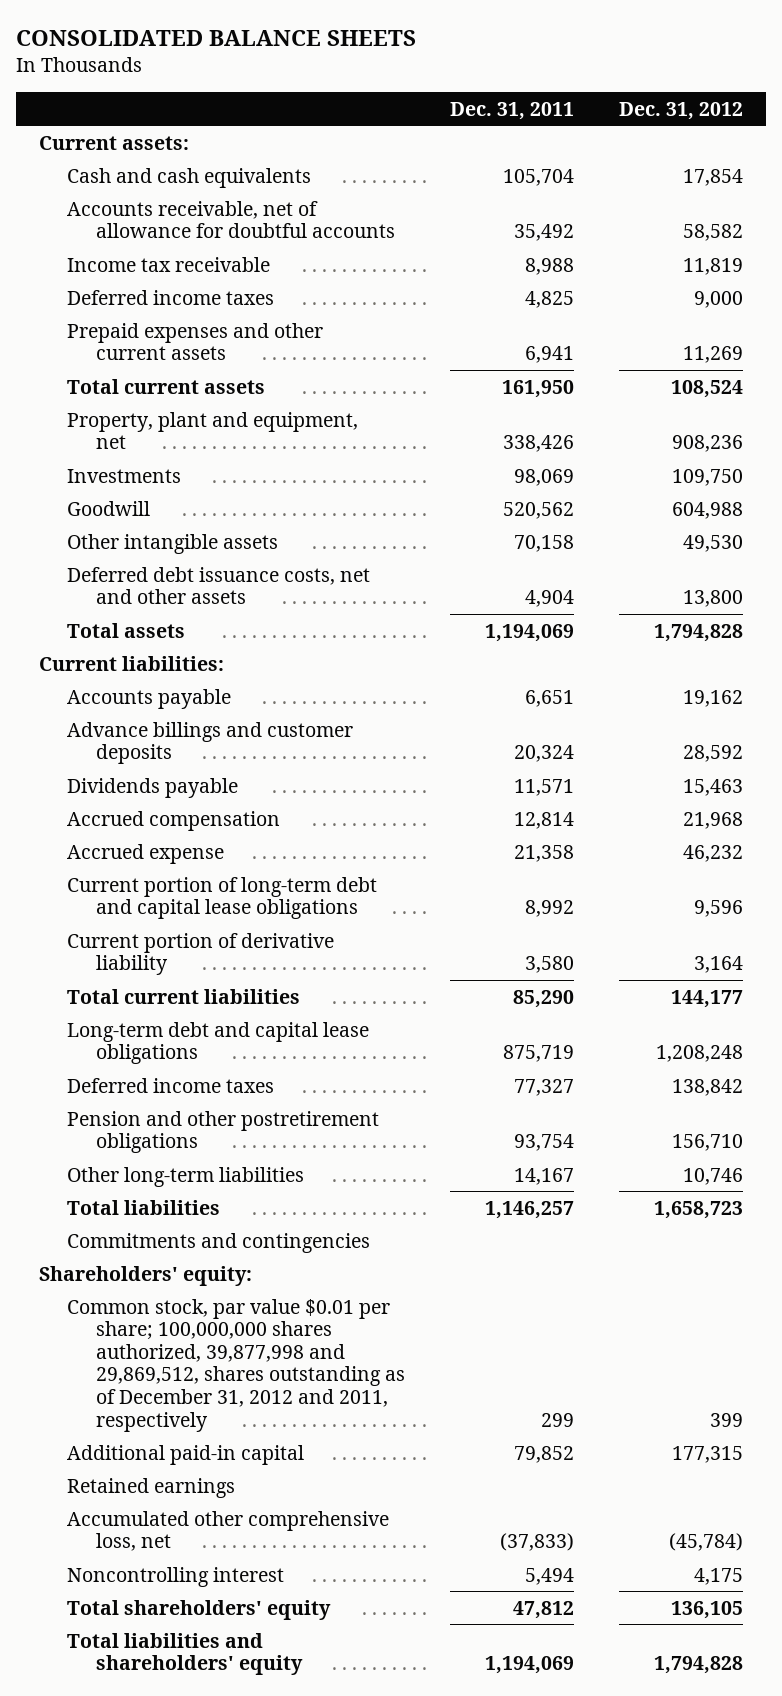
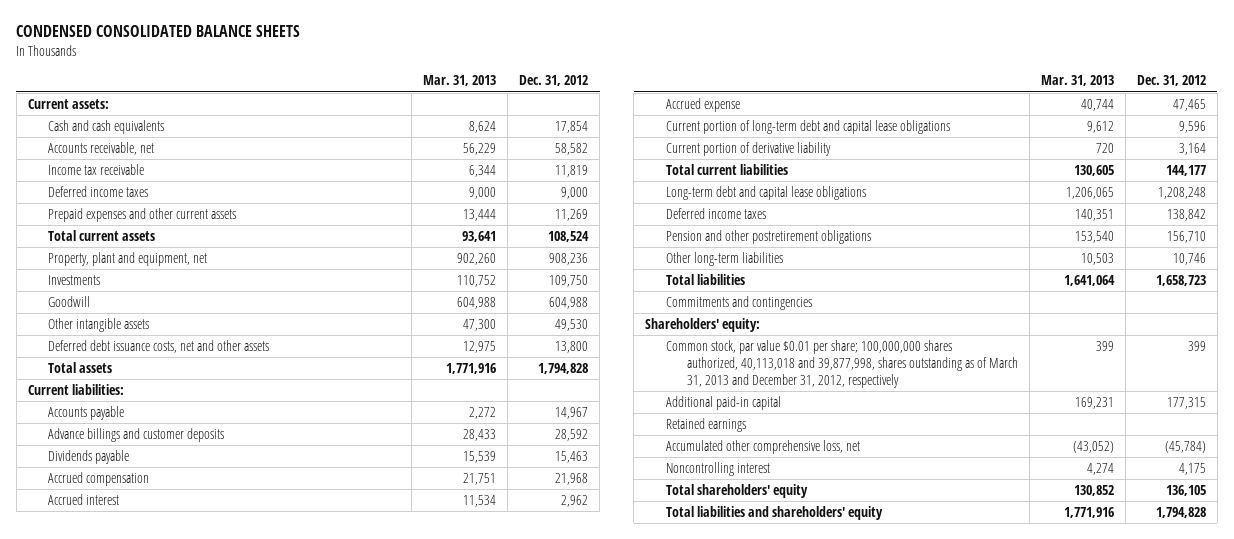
- CONSOLIDATED BALANCE SHEETS
+ CONDENSED CONSOLIDATED BALANCE SHEETS
- | Dec. 31, 2011 | Dec. 31, 2012
+ | Mar. 31, 2013 | Dec. 31, 2012
- Accounts receivable, net of allowance for doubtful accounts | 35,492 | 58,582
+ Accounts receivable, net | 56,229 | 58,582
- Accounts payable | 6,651 | 19,162
+ Accounts payable | 2,272 | 14,967
- Accrued expense | 21,358 | 46,232
+ Accrued interest | 11,534 | 2,962
+ Accrued expense | 40,744 | 47,465
- Common stock, par value $0.01 per share; 100,000,000 shares authorized, 39,877,998 and 29,869,512, shares outstanding as of December 31, 2012 and 2011, respectively | 299 | 399
+ Common stock, par value $0.01 per share; 100,000,000 shares authorized, 40,113,018 and 39,877,998, shares outstanding as of March 31, 2013 and December 31, 2012, respectively | 399 | 399

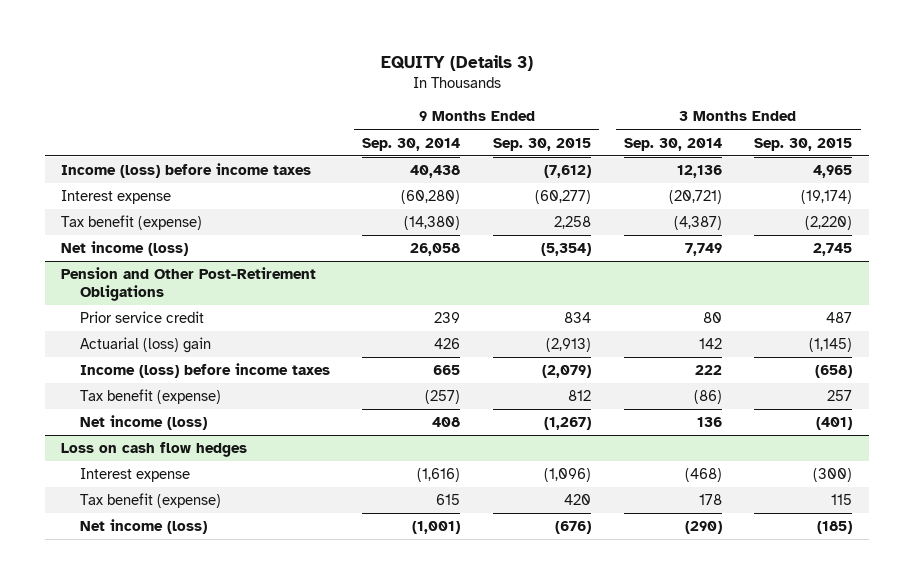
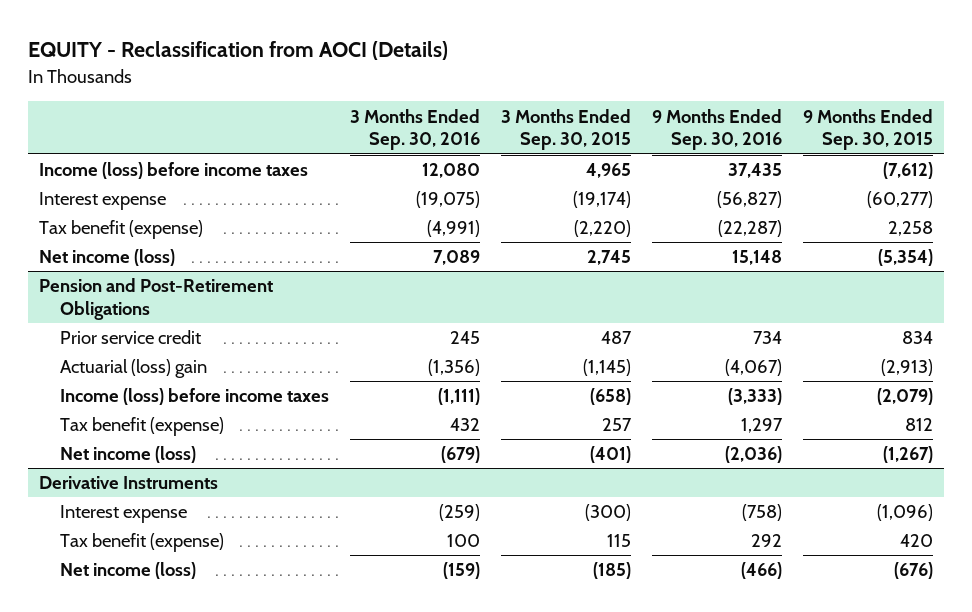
- EQUITY (Details 3)
+ EQUITY - Reclassification from AOCI (Details)
- | 9 Months Ended Sep. 30, 2014 | 9 Months Ended Sep. 30, 2015 | 3 Months Ended Sep. 30, 2014 | 3 Months Ended Sep. 30, 2015
+ | 3 Months Ended Sep. 30, 2016 | 3 Months Ended Sep. 30, 2015 | 9 Months Ended Sep. 30, 2016 | 9 Months Ended Sep. 30, 2015
- Pension and Other Post-Retirement Obligations
+ Pension and Post-Retirement Obligations
- Loss on cash flow hedges
+ Derivative Instruments

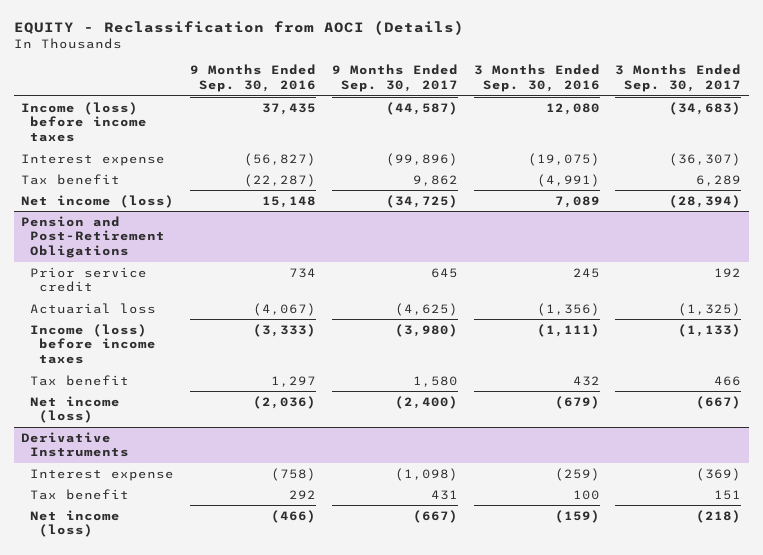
- | 3 Months Ended Sep. 30, 2016 | 3 Months Ended Sep. 30, 2015 | 9 Months Ended Sep. 30, 2016 | 9 Months Ended Sep. 30, 2015
+ | 9 Months Ended Sep. 30, 2016 | 9 Months Ended Sep. 30, 2017 | 3 Months Ended Sep. 30, 2016 | 3 Months Ended Sep. 30, 2017
- Tax benefit (expense) | (4,991) | (2,220) | (22,287) | 2,258
+ Tax benefit | (22,287) | 9,862 | (4,991) | 6,289
@ Pension and Post-Retirement Obligations
- Actuarial (loss) gain | (1,356) | (1,145) | (4,067) | (2,913)
+ Actuarial loss | (4,067) | (4,625) | (1,356) | (1,325)
- Tax benefit (expense) | 432 | 257 | 1,297 | 812
+ Tax benefit | 1,297 | 1,580 | 432 | 466
@ Derivative Instruments
- Tax benefit (expense) | 100 | 115 | 292 | 420
+ Tax benefit | 292 | 431 | 100 | 151

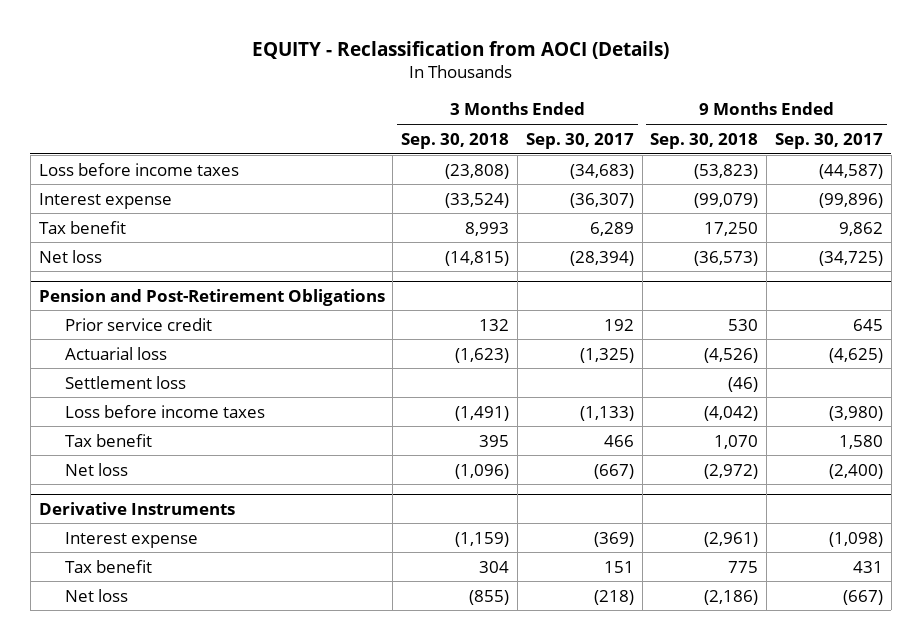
- | 9 Months Ended Sep. 30, 2016 | 9 Months Ended Sep. 30, 2017 | 3 Months Ended Sep. 30, 2016 | 3 Months Ended Sep. 30, 2017
+ | 3 Months Ended Sep. 30, 2018 | 3 Months Ended Sep. 30, 2017 | 9 Months Ended Sep. 30, 2018 | 9 Months Ended Sep. 30, 2017
- Income (loss) before income taxes | 37,435 | (44,587) | 12,080 | (34,683)
+ Loss before income taxes | (23,808) | (34,683) | (53,823) | (44,587)
- Net income (loss) | 15,148 | (34,725) | 7,089 | (28,394)
+ Net loss | (14,815) | (28,394) | (36,573) | (34,725)
@ Pension and Post-Retirement Obligations
- Income (loss) before income taxes | (3,333) | (3,980) | (1,111) | (1,133)
+ Settlement loss | | | (46) |
+ Loss before income taxes | (1,491) | (1,133) | (4,042) | (3,980)
- Net income (loss) | (2,036) | (2,400) | (679) | (667)
+ Net loss | (1,096) | (667) | (2,972) | (2,400)
@ Derivative Instruments
- Net income (loss) | (466) | (667) | (159) | (218)
+ Net loss | (855) | (218) | (2,186) | (667)

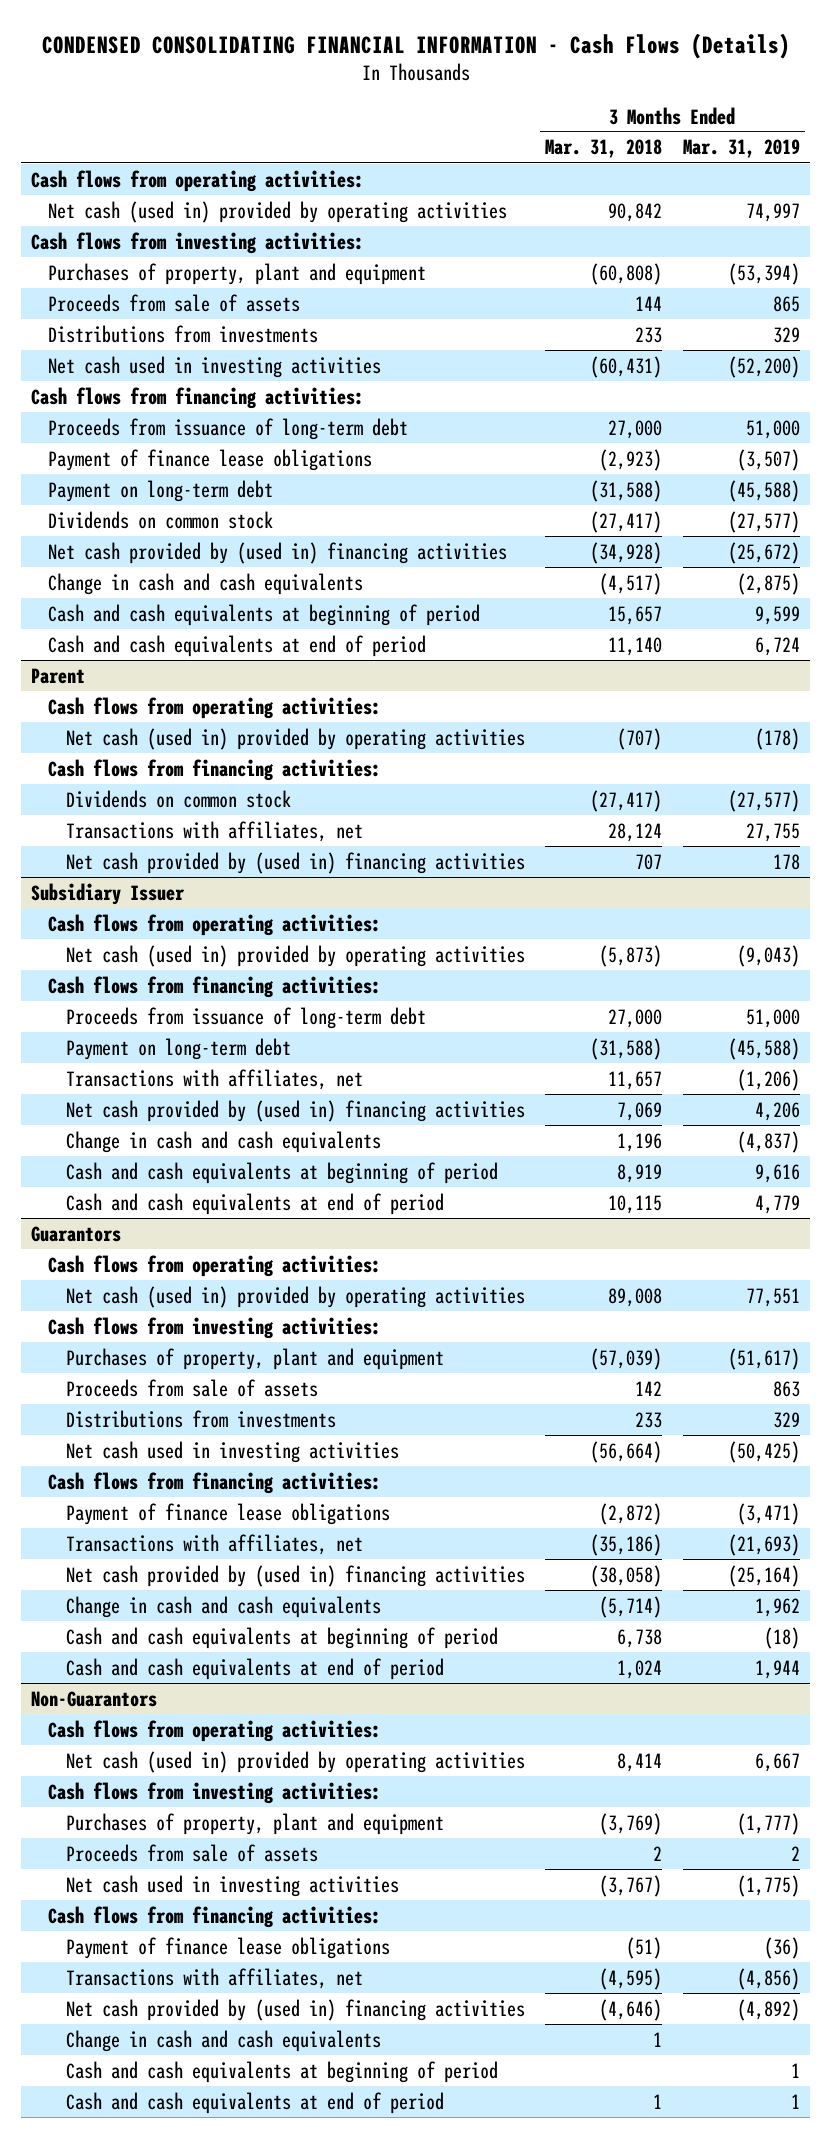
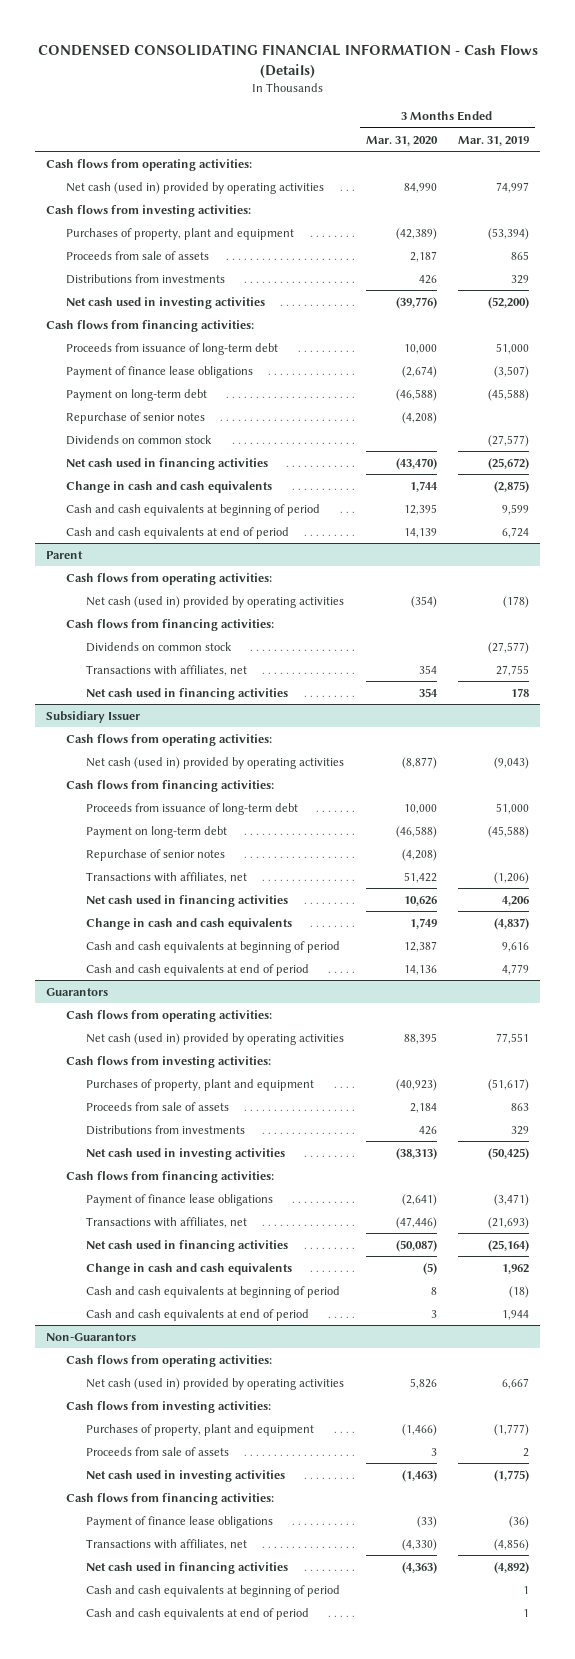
- | 3 Months Ended Mar. 31, 2018 | 3 Months Ended Mar. 31, 2019
+ | 3 Months Ended Mar. 31, 2020 | 3 Months Ended Mar. 31, 2019
+ Repurchase of senior notes | (4,208) |
- Net cash provided by (used in) financing activities | (34,928) | (25,672)
+ Net cash used in financing activities | (43,470) | (25,672)
@ Parent
- Net cash provided by (used in) financing activities | 707 | 178
+ Net cash used in financing activities | 354 | 178
@ Subsidiary Issuer
+ Repurchase of senior notes | (4,208) |
- Net cash provided by (used in) financing activities | 7,069 | 4,206
+ Net cash used in financing activities | 10,626 | 4,206
@ Guarantors
- Net cash provided by (used in) financing activities | (38,058) | (25,164)
+ Net cash used in financing activities | (50,087) | (25,164)
@ Non-Guarantors
- Net cash provided by (used in) financing activities | (4,646) | (4,892)
- Change in cash and cash equivalents | 1 |
+ Net cash used in financing activities | (4,363) | (4,892)

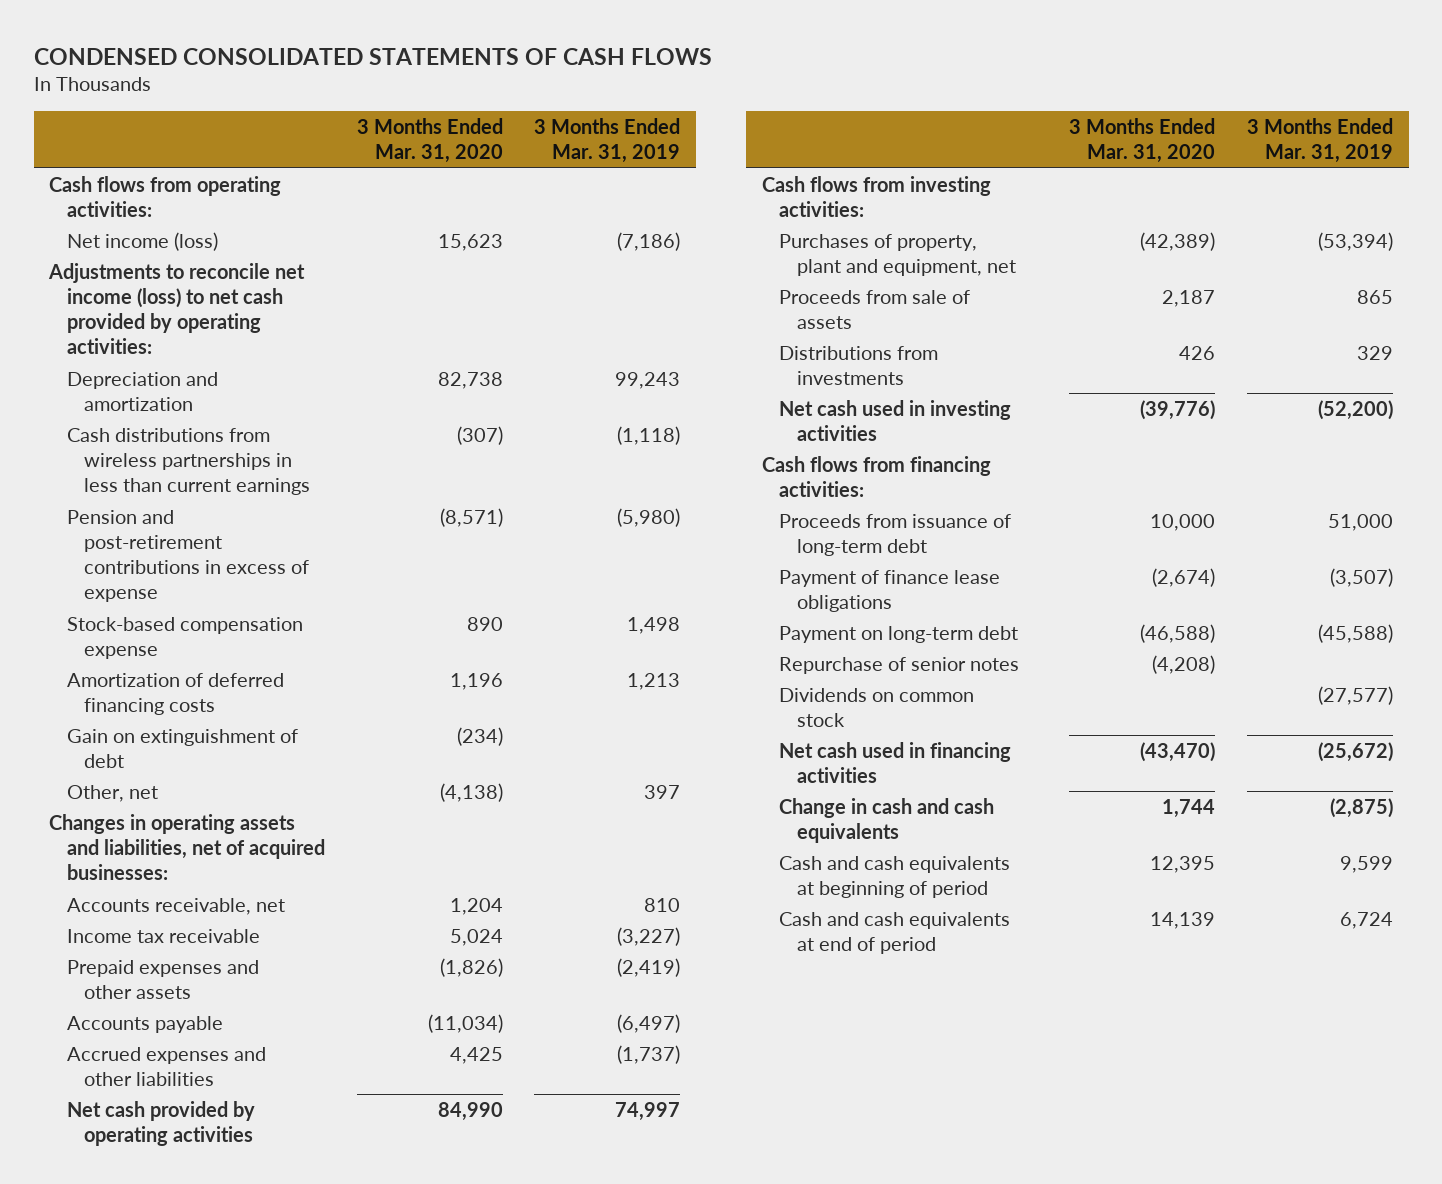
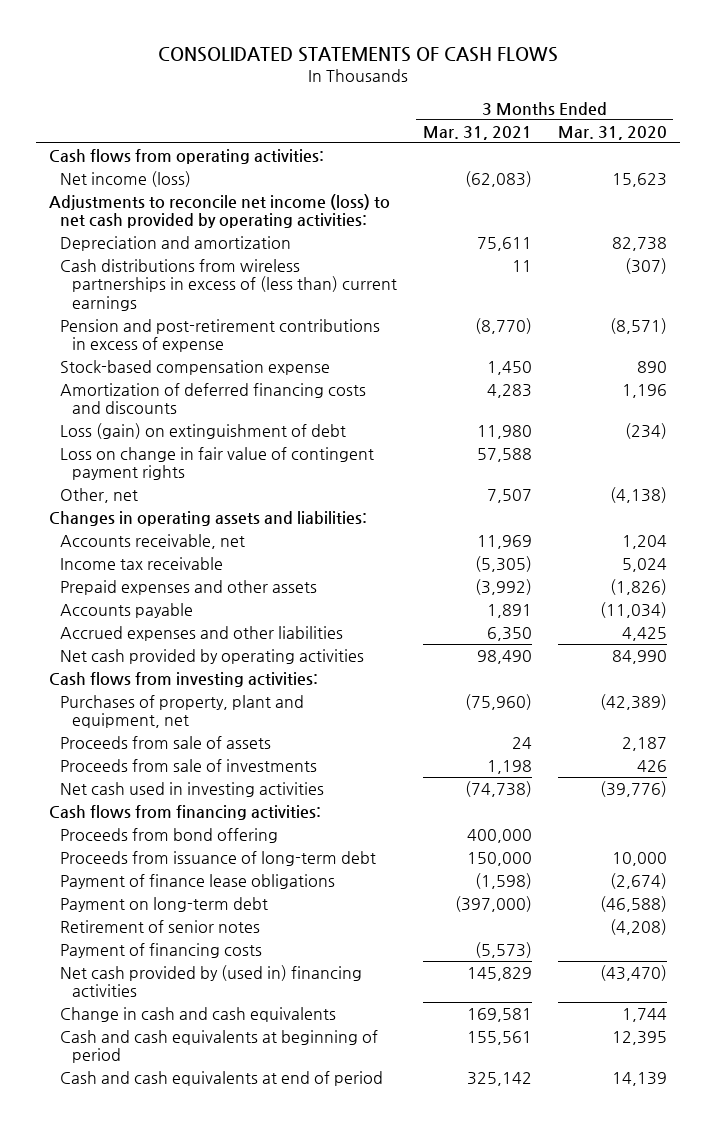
- CONDENSED CONSOLIDATED STATEMENTS OF CASH FLOWS
+ CONSOLIDATED STATEMENTS OF CASH FLOWS
- | 3 Months Ended Mar. 31, 2020 | 3 Months Ended Mar. 31, 2019
+ | 3 Months Ended Mar. 31, 2021 | 3 Months Ended Mar. 31, 2020
- Cash distributions from wireless partnerships in less than current earnings | (307) | (1,118)
+ Cash distributions from wireless partnerships in excess of (less than) current earnings | 11 | (307)
- Amortization of deferred financing costs | 1,196 | 1,213
- Gain on extinguishment of debt | (234) |
+ Amortization of deferred financing costs and discounts | 4,283 | 1,196
+ Loss (gain) on extinguishment of debt | 11,980 | (234)
+ Loss on change in fair value of contingent payment rights | 57,588 |
- Changes in operating assets and liabilities, net of acquired businesses:
+ Changes in operating assets and liabilities:
- Distributions from investments | 426 | 329
+ Proceeds from sale of investments | 1,198 | 426
+ Proceeds from bond offering | 400,000 |
- Repurchase of senior notes | (4,208) |
- Dividends on common stock | | (27,577)
- Net cash used in financing activities | (43,470) | (25,672)
+ Retirement of senior notes | | (4,208)
+ Payment of financing costs | (5,573) |
+ Net cash provided by (used in) financing activities | 145,829 | (43,470)

